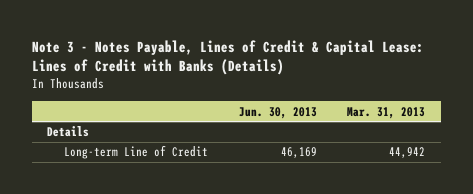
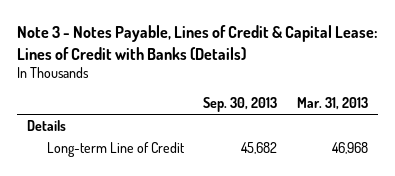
- | Jun. 30, 2013 | Mar. 31, 2013
+ | Sep. 30, 2013 | Mar. 31, 2013
- Long-term Line of Credit | 46,169 | 44,942
+ Long-term Line of Credit | 45,682 | 46,968

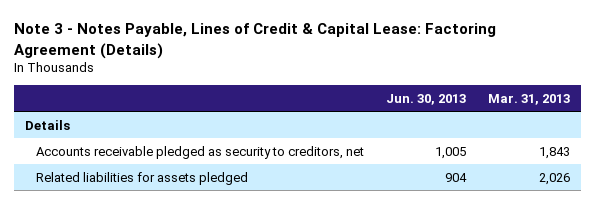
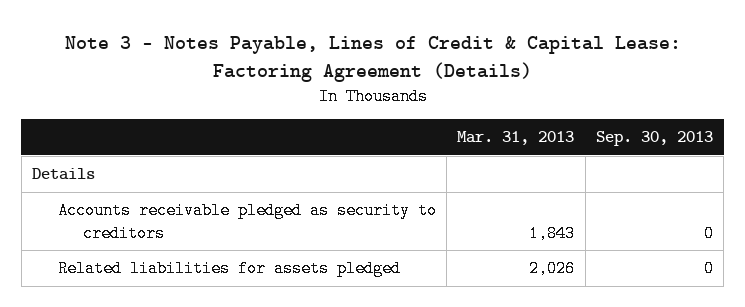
- | Jun. 30, 2013 | Mar. 31, 2013
+ | Mar. 31, 2013 | Sep. 30, 2013
- Accounts receivable pledged as security to creditors, net | 1,005 | 1,843
+ Accounts receivable pledged as security to creditors | 1,843 | 0

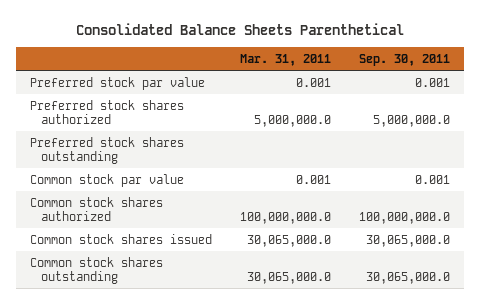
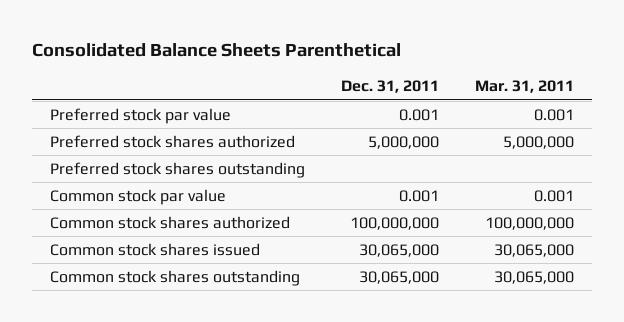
- | Mar. 31, 2011 | Sep. 30, 2011
+ | Dec. 31, 2011 | Mar. 31, 2011
- Preferred stock shares authorized | 5,000,000.0 | 5,000,000.0
+ Preferred stock shares authorized | 5,000,000 | 5,000,000
- Common stock shares authorized | 100,000,000.0 | 100,000,000.0
- Common stock shares issued | 30,065,000.0 | 30,065,000.0
- Common stock shares outstanding | 30,065,000.0 | 30,065,000.0
+ Common stock shares authorized | 100,000,000 | 100,000,000
+ Common stock shares issued | 30,065,000 | 30,065,000
+ Common stock shares outstanding | 30,065,000 | 30,065,000

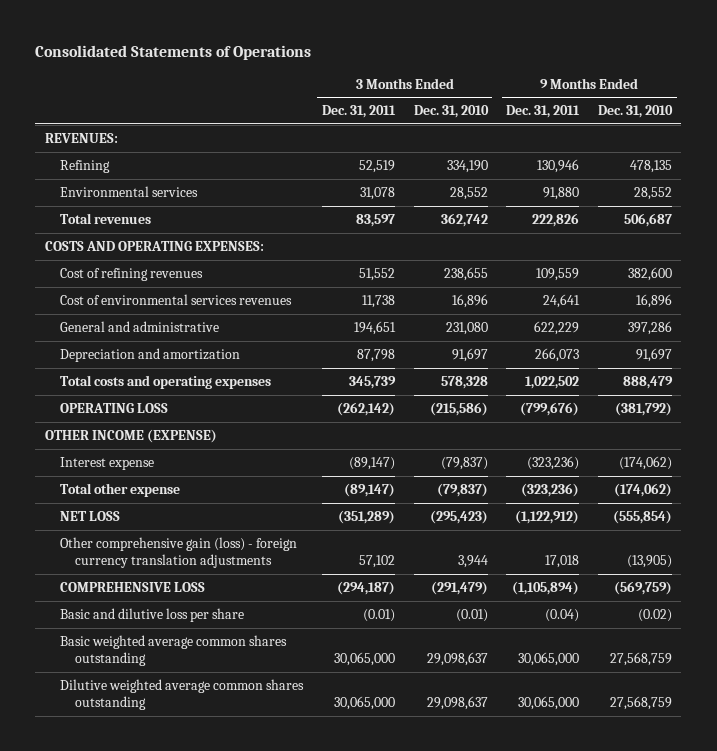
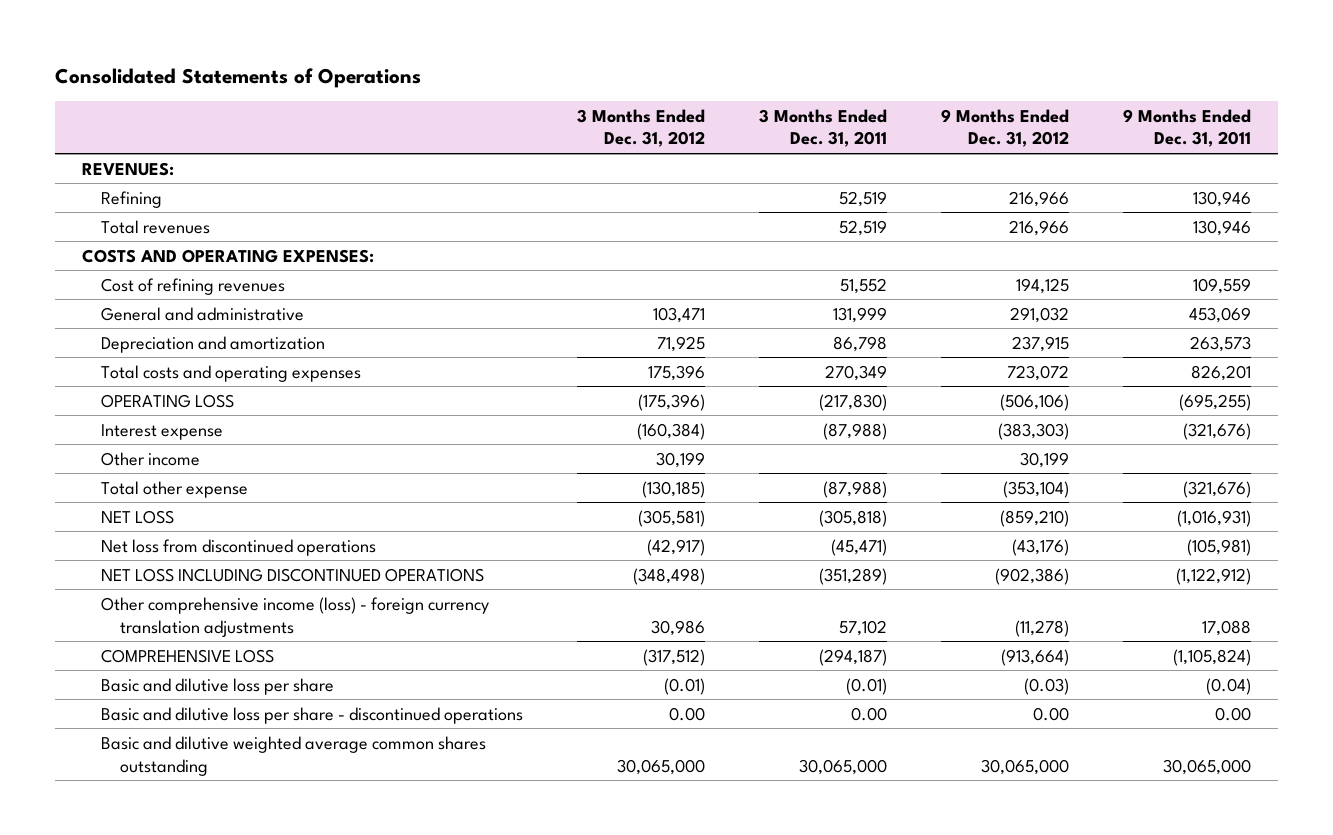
- | 3 Months Ended Dec. 31, 2011 | 3 Months Ended Dec. 31, 2010 | 9 Months Ended Dec. 31, 2011 | 9 Months Ended Dec. 31, 2010
+ | 3 Months Ended Dec. 31, 2012 | 3 Months Ended Dec. 31, 2011 | 9 Months Ended Dec. 31, 2012 | 9 Months Ended Dec. 31, 2011
- Environmental services | 31,078 | 28,552 | 91,880 | 28,552
- Total revenues | 83,597 | 362,742 | 222,826 | 506,687
+ Total revenues | | 52,519 | 216,966 | 130,946
- Cost of environmental services revenues | 11,738 | 16,896 | 24,641 | 16,896
- General and administrative | 194,651 | 231,080 | 622,229 | 397,286
- Depreciation and amortization | 87,798 | 91,697 | 266,073 | 91,697
- Total costs and operating expenses | 345,739 | 578,328 | 1,022,502 | 888,479
- OPERATING LOSS | (262,142) | (215,586) | (799,676) | (381,792)
- OTHER INCOME (EXPENSE)
- Interest expense | (89,147) | (79,837) | (323,236) | (174,062)
- Total other expense | (89,147) | (79,837) | (323,236) | (174,062)
- NET LOSS | (351,289) | (295,423) | (1,122,912) | (555,854)
- Other comprehensive gain (loss) - foreign currency translation adjustments | 57,102 | 3,944 | 17,018 | (13,905)
- COMPREHENSIVE LOSS | (294,187) | (291,479) | (1,105,894) | (569,759)
+ General and administrative | 103,471 | 131,999 | 291,032 | 453,069
+ Depreciation and amortization | 71,925 | 86,798 | 237,915 | 263,573
+ Total costs and operating expenses | 175,396 | 270,349 | 723,072 | 826,201
+ OPERATING LOSS | (175,396) | (217,830) | (506,106) | (695,255)
+ Interest expense | (160,384) | (87,988) | (383,303) | (321,676)
+ Other income | 30,199 | | 30,199 |
+ Total other expense | (130,185) | (87,988) | (353,104) | (321,676)
+ NET LOSS | (305,581) | (305,818) | (859,210) | (1,016,931)
+ Net loss from discontinued operations | (42,917) | (45,471) | (43,176) | (105,981)
+ NET LOSS INCLUDING DISCONTINUED OPERATIONS | (348,498) | (351,289) | (902,386) | (1,122,912)
+ Other comprehensive income (loss) - foreign currency translation adjustments | 30,986 | 57,102 | (11,278) | 17,088
+ COMPREHENSIVE LOSS | (317,512) | (294,187) | (913,664) | (1,105,824)
- Basic weighted average common shares outstanding | 30,065,000 | 29,098,637 | 30,065,000 | 27,568,759
- Dilutive weighted average common shares outstanding | 30,065,000 | 29,098,637 | 30,065,000 | 27,568,759
+ Basic and dilutive loss per share - discontinued operations | 0.00 | 0.00 | 0.00 | 0.00
+ Basic and dilutive weighted average common shares outstanding | 30,065,000 | 30,065,000 | 30,065,000 | 30,065,000

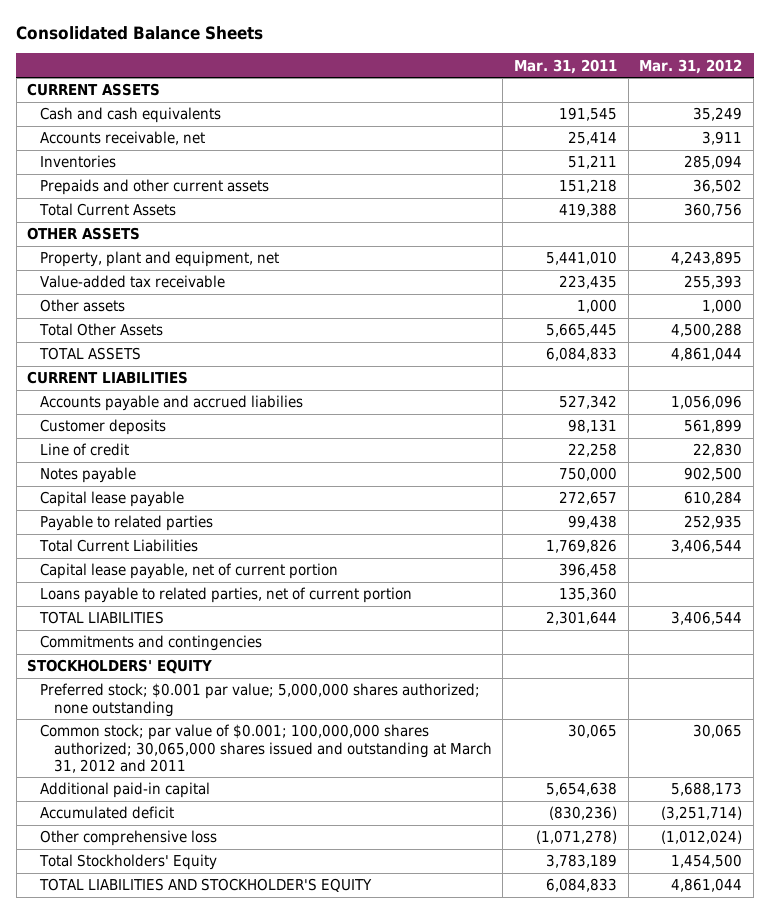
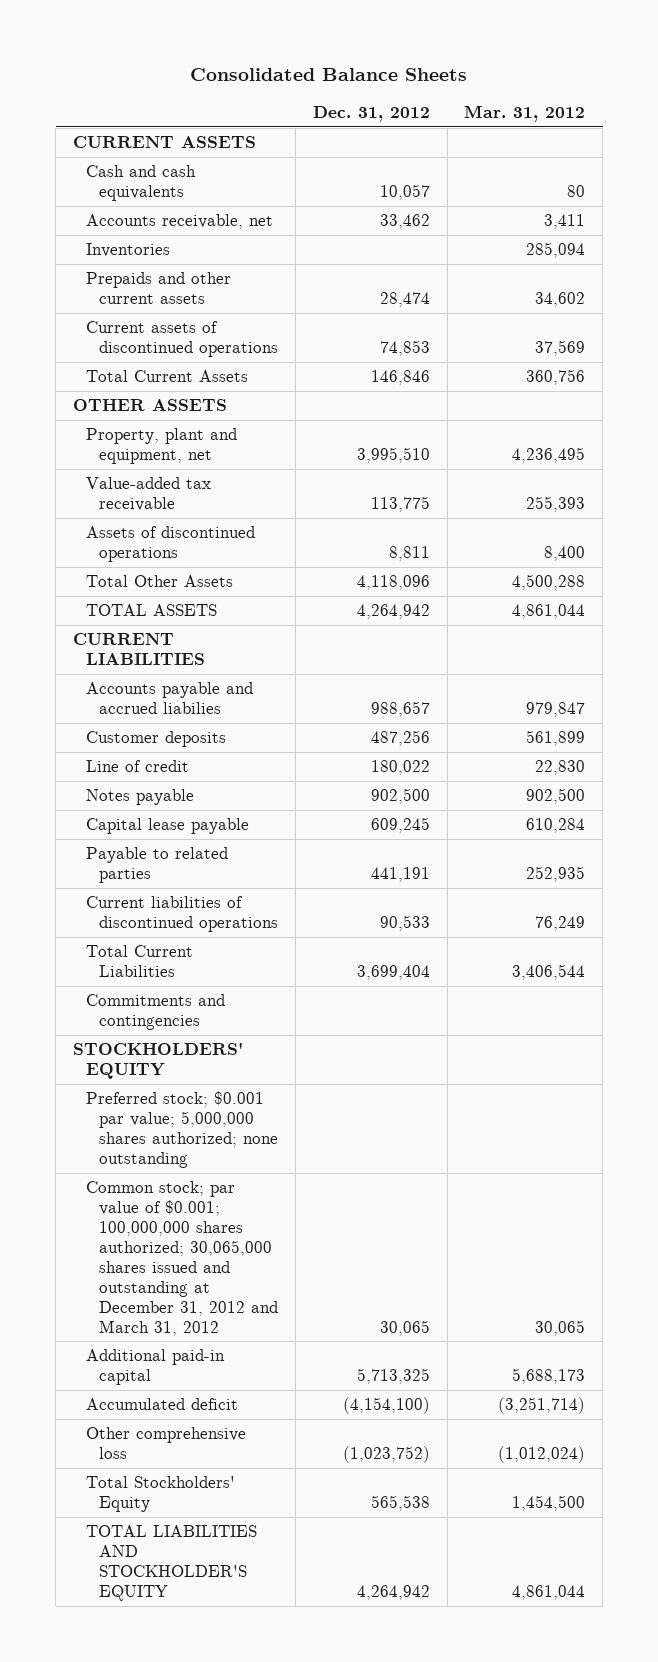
- | Mar. 31, 2011 | Mar. 31, 2012
+ | Dec. 31, 2012 | Mar. 31, 2012
- Cash and cash equivalents | 191,545 | 35,249
- Accounts receivable, net | 25,414 | 3,911
+ Cash and cash equivalents | 10,057 | 80
+ Accounts receivable, net | 33,462 | 3,411
- Prepaids and other current assets | 151,218 | 36,502
+ Prepaids and other current assets | 28,474 | 34,602
+ Current assets of discontinued operations | 74,853 | 37,569
- Property, plant and equipment, net | 5,441,010 | 4,243,895
+ Property, plant and equipment, net | 3,995,510 | 4,236,495
- Other assets | 1,000 | 1,000
+ Assets of discontinued operations | 8,811 | 8,400
- Accounts payable and accrued liabilies | 527,342 | 1,056,096
+ Accounts payable and accrued liabilies | 988,657 | 979,847
+ Current liabilities of discontinued operations | 90,533 | 76,249
- Capital lease payable, net of current portion | 396,458 |
- Loans payable to related parties, net of current portion | 135,360 |
- TOTAL LIABILITIES | 2,301,644 | 3,406,544
- Common stock; par value of $0.001; 100,000,000 shares authorized; 30,065,000 shares issued and outstanding at March 31, 2012 and 2011 | 30,065 | 30,065
+ Common stock; par value of $0.001; 100,000,000 shares authorized; 30,065,000 shares issued and outstanding at December 31, 2012 and March 31, 2012 | 30,065 | 30,065

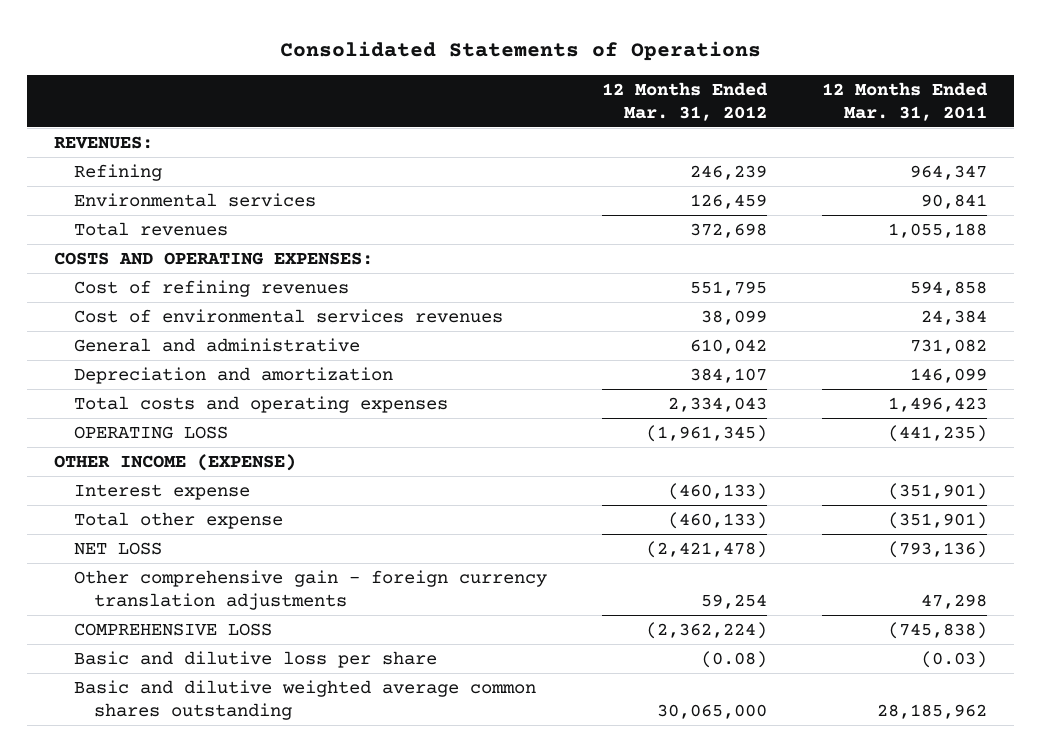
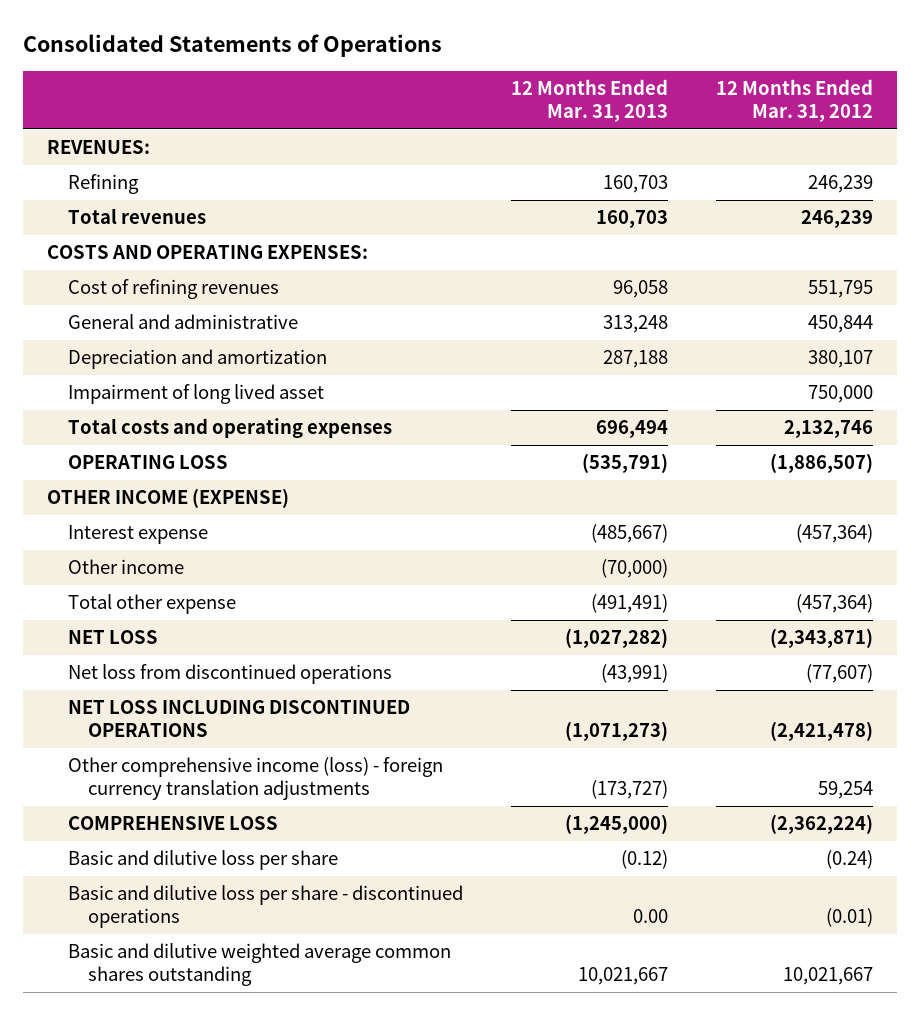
- | 12 Months Ended Mar. 31, 2012 | 12 Months Ended Mar. 31, 2011
+ | 12 Months Ended Mar. 31, 2013 | 12 Months Ended Mar. 31, 2012
- Environmental services | 126,459 | 90,841
- Total revenues | 372,698 | 1,055,188
+ Total revenues | 160,703 | 246,239
- Cost of environmental services revenues | 38,099 | 24,384
- General and administrative | 610,042 | 731,082
- Depreciation and amortization | 384,107 | 146,099
- Total costs and operating expenses | 2,334,043 | 1,496,423
- OPERATING LOSS | (1,961,345) | (441,235)
+ General and administrative | 313,248 | 450,844
+ Depreciation and amortization | 287,188 | 380,107
+ Impairment of long lived asset | | 750,000
+ Total costs and operating expenses | 696,494 | 2,132,746
+ OPERATING LOSS | (535,791) | (1,886,507)
- Interest expense | (460,133) | (351,901)
- Total other expense | (460,133) | (351,901)
- NET LOSS | (2,421,478) | (793,136)
- Other comprehensive gain - foreign currency translation adjustments | 59,254 | 47,298
+ Interest expense | (485,667) | (457,364)
+ Other income | (70,000) |
+ Total other expense | (491,491) | (457,364)
+ NET LOSS | (1,027,282) | (2,343,871)
+ Net loss from discontinued operations | (43,991) | (77,607)
+ NET LOSS INCLUDING DISCONTINUED OPERATIONS | (1,071,273) | (2,421,478)
+ Other comprehensive income (loss) - foreign currency translation adjustments | (173,727) | 59,254
- Basic and dilutive loss per share | (0.08) | (0.03)
- Basic and dilutive weighted average common shares outstanding | 30,065,000 | 28,185,962
+ Basic and dilutive loss per share | (0.12) | (0.24)
+ Basic and dilutive loss per share - discontinued operations | 0.00 | (0.01)
+ Basic and dilutive weighted average common shares outstanding | 10,021,667 | 10,021,667

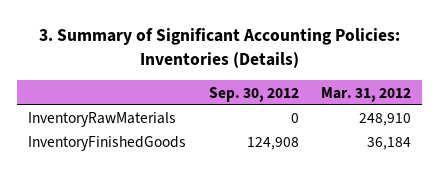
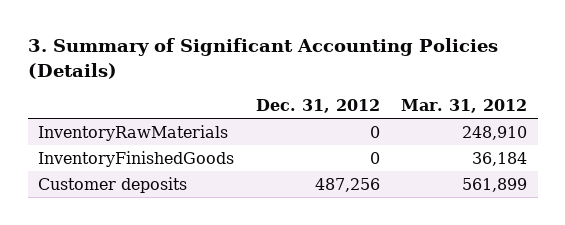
- 3. Summary of Significant Accounting Policies: Inventories (Details)
+ 3. Summary of Significant Accounting Policies (Details)
- | Sep. 30, 2012 | Mar. 31, 2012
+ | Dec. 31, 2012 | Mar. 31, 2012
+ Customer deposits | 487,256 | 561,899

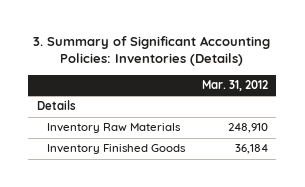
- 3. Summary of Significant Accounting Policies (Details)
+ 3. Summary of Significant Accounting Policies: Inventories (Details)
- | Dec. 31, 2012 | Mar. 31, 2012
+ | Mar. 31, 2012
- InventoryRawMaterials | 0 | 248,910
- InventoryFinishedGoods | 0 | 36,184
- Customer deposits | 487,256 | 561,899
+ Details
+ Inventory Raw Materials | 248,910
+ Inventory Finished Goods | 36,184

